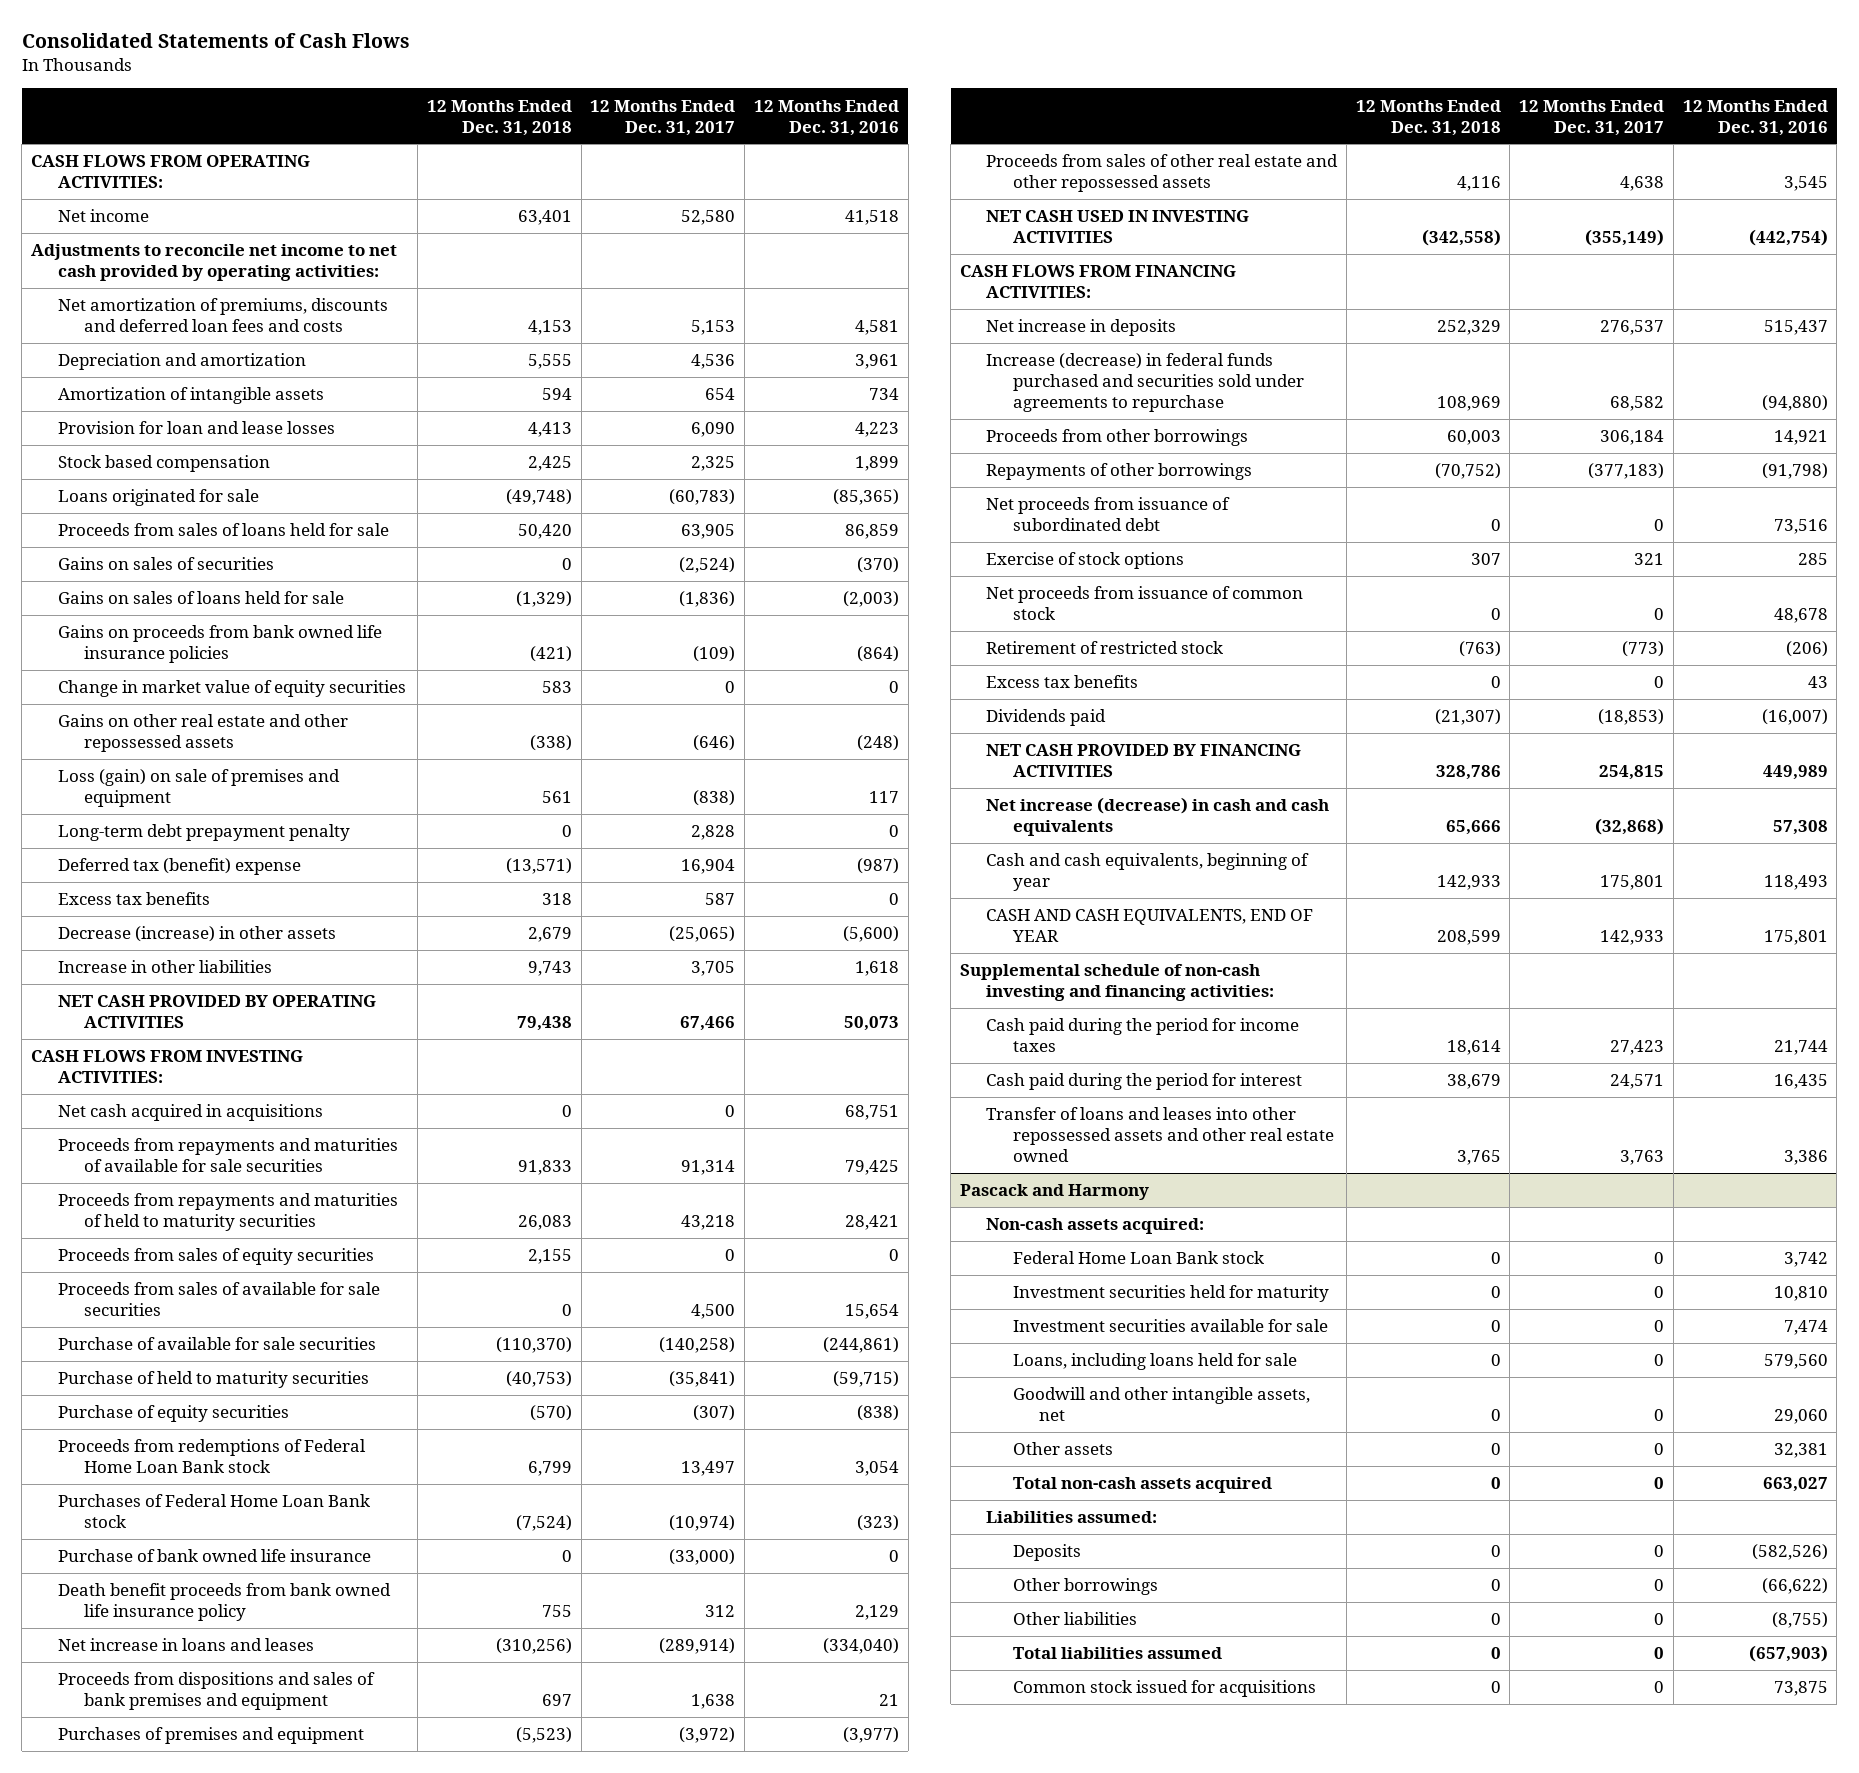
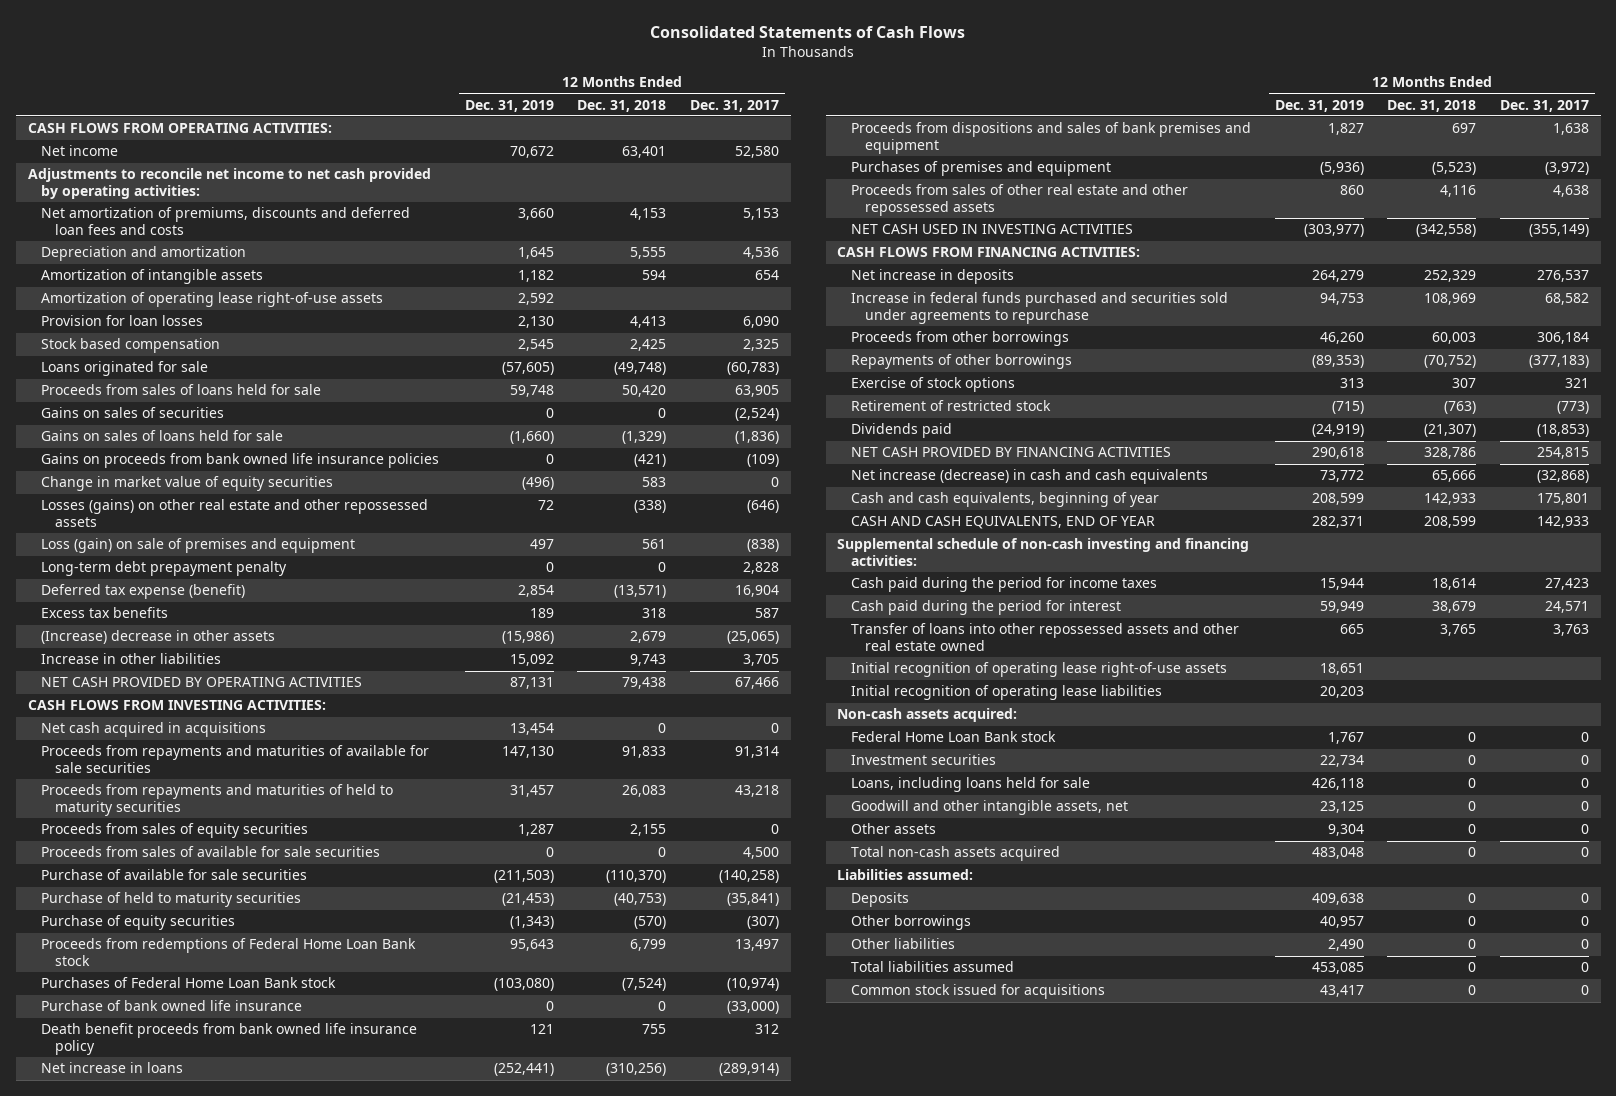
- | 12 Months Ended Dec. 31, 2018 | 12 Months Ended Dec. 31, 2017 | 12 Months Ended Dec. 31, 2016
+ | 12 Months Ended Dec. 31, 2019 | 12 Months Ended Dec. 31, 2018 | 12 Months Ended Dec. 31, 2017
- Provision for loan and lease losses | 4,413 | 6,090 | 4,223
+ Amortization of operating lease right-of-use assets | 2,592 | |
+ Provision for loan losses | 2,130 | 4,413 | 6,090
- Gains on other real estate and other repossessed assets | (338) | (646) | (248)
+ Losses (gains) on other real estate and other repossessed assets | 72 | (338) | (646)
- Deferred tax (benefit) expense | (13,571) | 16,904 | (987)
+ Deferred tax expense (benefit) | 2,854 | (13,571) | 16,904
- Decrease (increase) in other assets | 2,679 | (25,065) | (5,600)
+ (Increase) decrease in other assets | (15,986) | 2,679 | (25,065)
- Net increase in loans and leases | (310,256) | (289,914) | (334,040)
+ Net increase in loans | (252,441) | (310,256) | (289,914)
- Increase (decrease) in federal funds purchased and securities sold under agreements to repurchase | 108,969 | 68,582 | (94,880)
+ Increase in federal funds purchased and securities sold under agreements to repurchase | 94,753 | 108,969 | 68,582
- Net proceeds from issuance of subordinated debt | 0 | 0 | 73,516
- Net proceeds from issuance of common stock | 0 | 0 | 48,678
- Excess tax benefits | 0 | 0 | 43
- Transfer of loans and leases into other repossessed assets and other real estate owned | 3,765 | 3,763 | 3,386
- Pascack and Harmony
+ Transfer of loans into other repossessed assets and other real estate owned | 665 | 3,765 | 3,763
+ Initial recognition of operating lease right-of-use assets | 18,651 | |
+ Initial recognition of operating lease liabilities | 20,203 | |
- Investment securities held for maturity | 0 | 0 | 10,810
- Investment securities available for sale | 0 | 0 | 7,474
+ Investment securities | 22,734 | 0 | 0

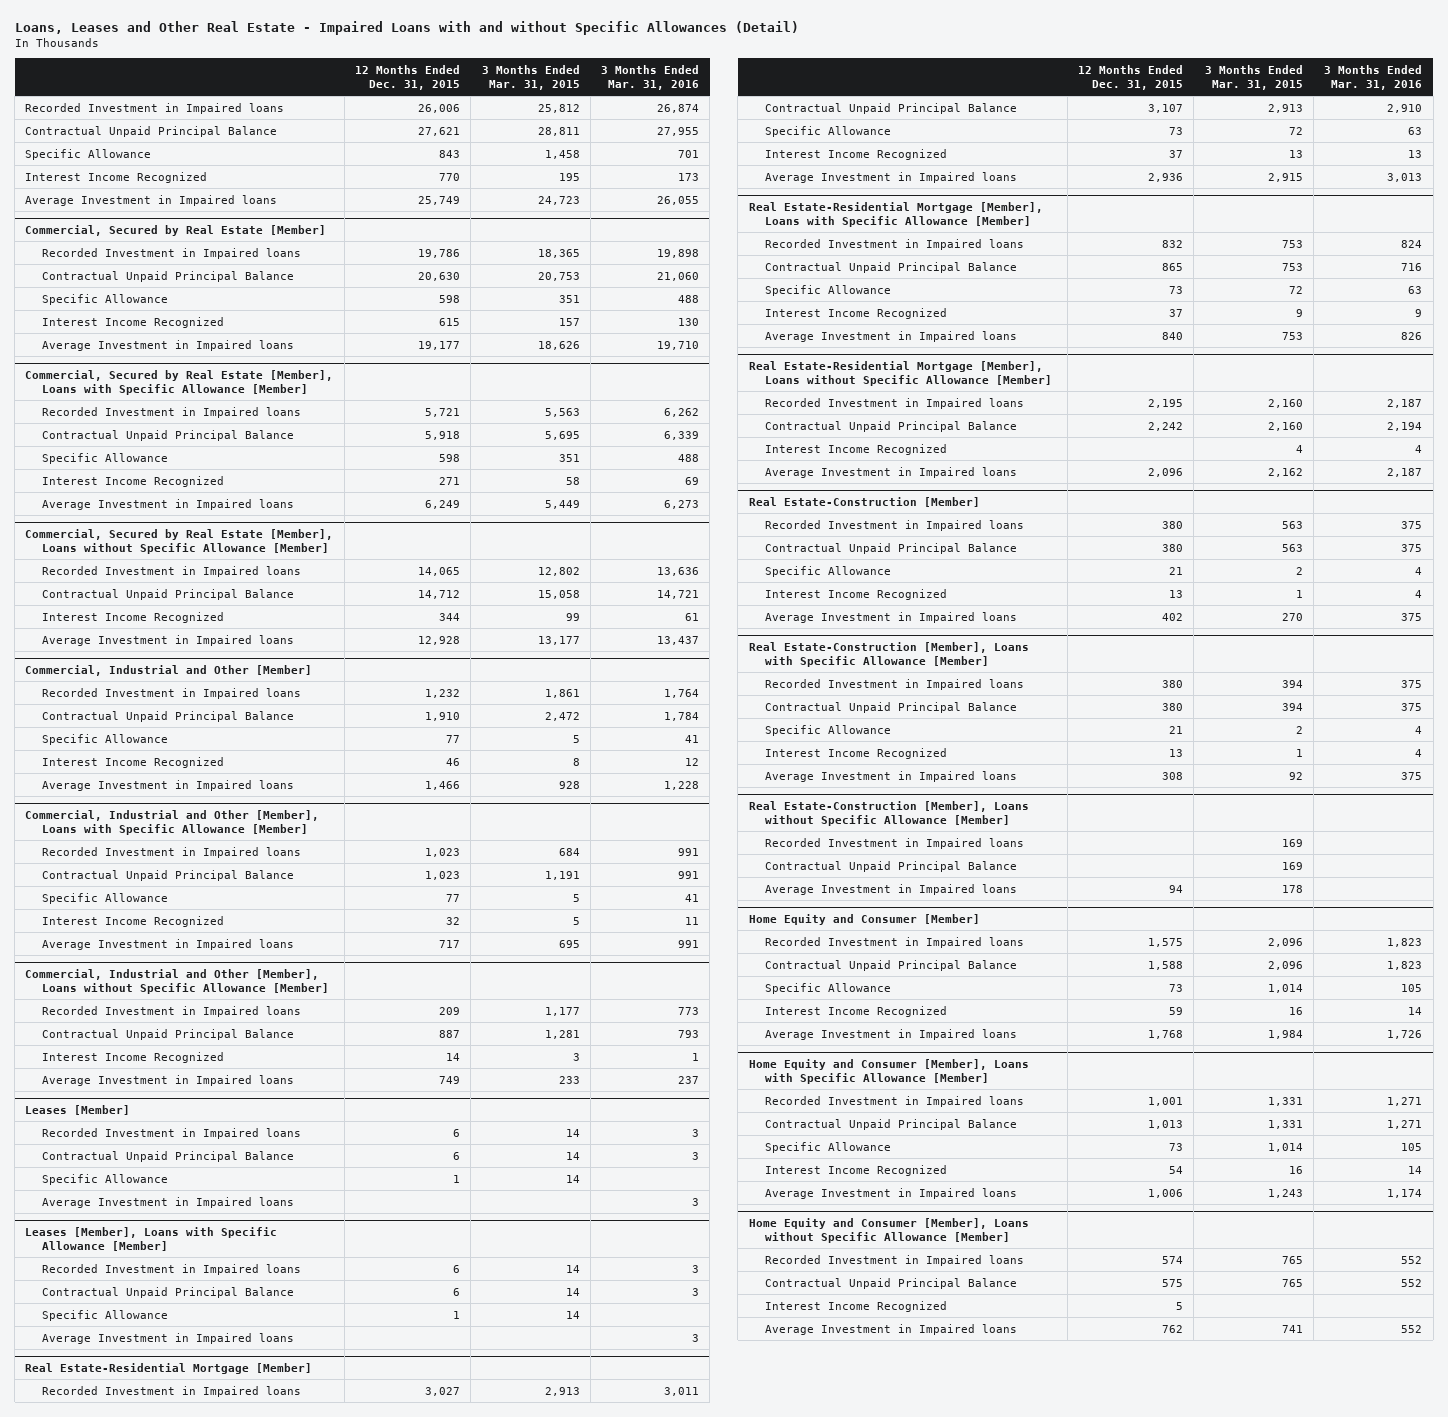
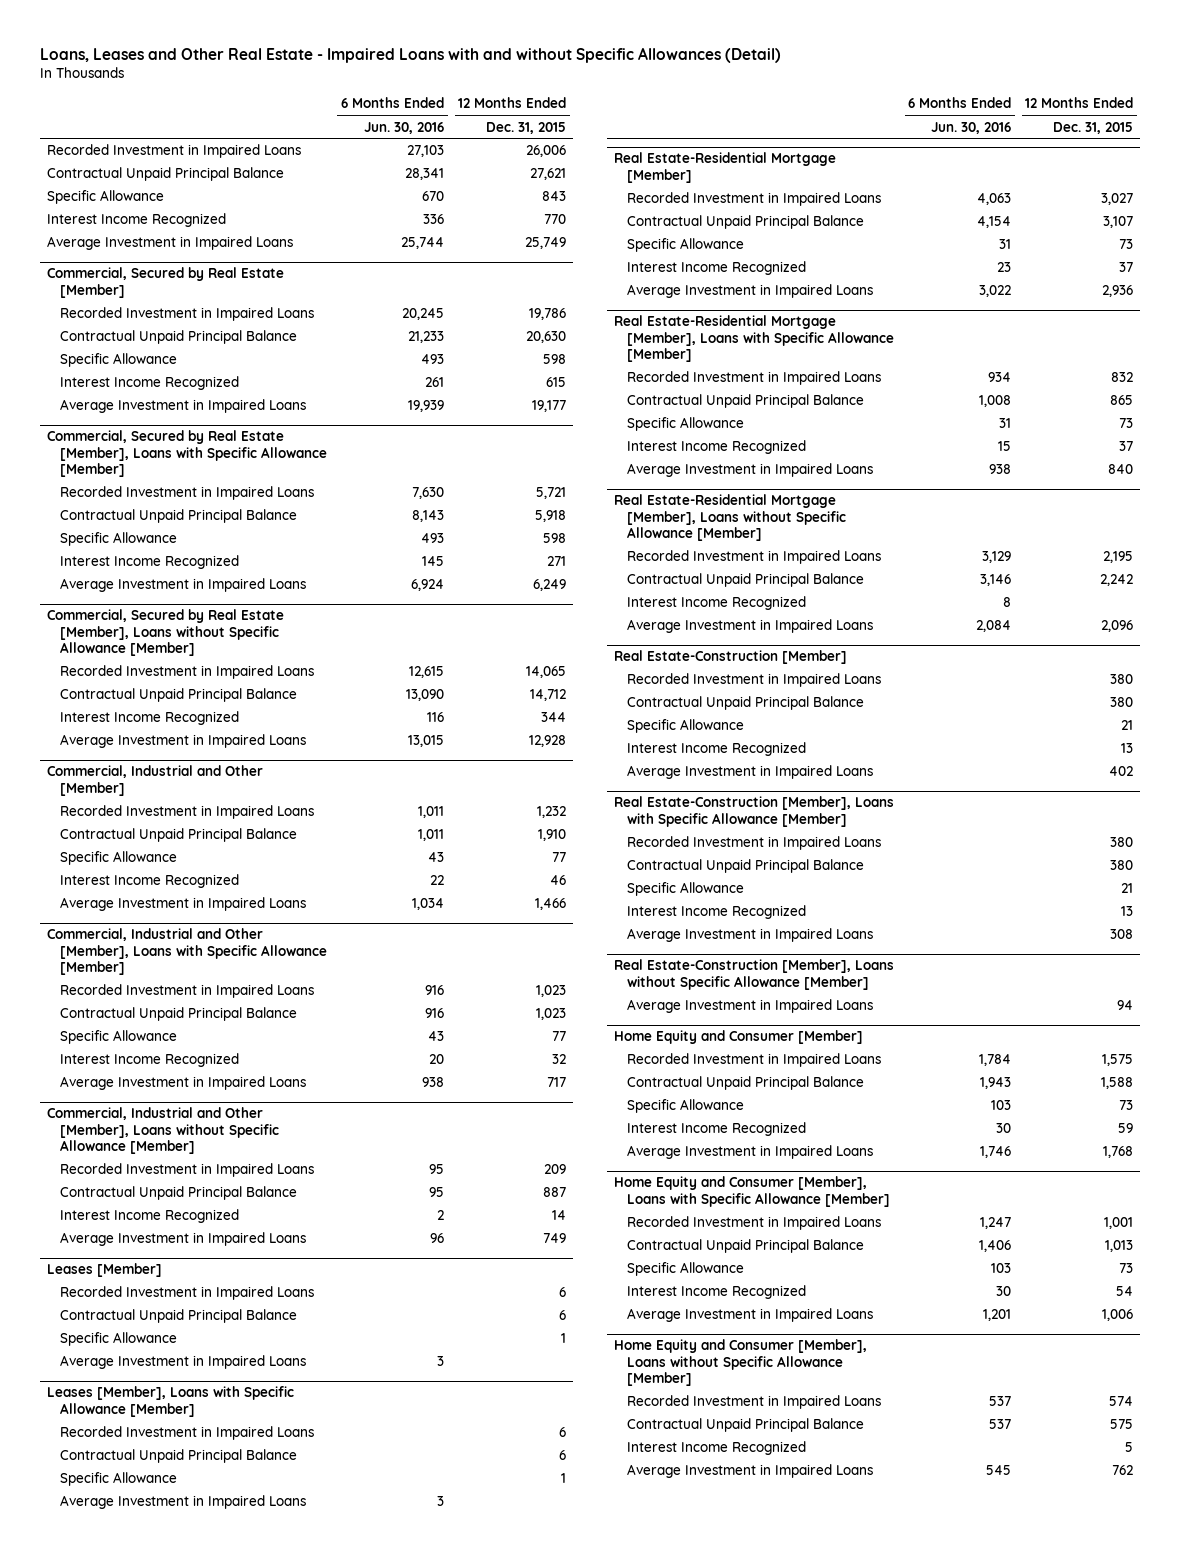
- | 12 Months Ended Dec. 31, 2015 | 3 Months Ended Mar. 31, 2015 | 3 Months Ended Mar. 31, 2016
+ | 6 Months Ended Jun. 30, 2016 | 12 Months Ended Dec. 31, 2015
- Recorded Investment in Impaired loans | 26,006 | 25,812 | 26,874
+ Recorded Investment in Impaired Loans | 27,103 | 26,006
- Average Investment in Impaired loans | 25,749 | 24,723 | 26,055
+ Average Investment in Impaired Loans | 25,744 | 25,749
@ Commercial, Secured by Real Estate [Member]
- Recorded Investment in Impaired loans | 19,786 | 18,365 | 19,898
+ Recorded Investment in Impaired Loans | 20,245 | 19,786
- Average Investment in Impaired loans | 19,177 | 18,626 | 19,710
+ Average Investment in Impaired Loans | 19,939 | 19,177
@ Commercial, Secured by Real Estate [Member], Loans with Specific Allowance [Member]
- Recorded Investment in Impaired loans | 5,721 | 5,563 | 6,262
+ Recorded Investment in Impaired Loans | 7,630 | 5,721
- Average Investment in Impaired loans | 6,249 | 5,449 | 6,273
+ Average Investment in Impaired Loans | 6,924 | 6,249
@ Commercial, Secured by Real Estate [Member], Loans without Specific Allowance [Member]
- Recorded Investment in Impaired loans | 14,065 | 12,802 | 13,636
+ Recorded Investment in Impaired Loans | 12,615 | 14,065
- Average Investment in Impaired loans | 12,928 | 13,177 | 13,437
+ Average Investment in Impaired Loans | 13,015 | 12,928
@ Commercial, Industrial and Other [Member]
- Recorded Investment in Impaired loans | 1,232 | 1,861 | 1,764
+ Recorded Investment in Impaired Loans | 1,011 | 1,232
- Average Investment in Impaired loans | 1,466 | 928 | 1,228
+ Average Investment in Impaired Loans | 1,034 | 1,466
@ Commercial, Industrial and Other [Member], Loans with Specific Allowance [Member]
- Recorded Investment in Impaired loans | 1,023 | 684 | 991
+ Recorded Investment in Impaired Loans | 916 | 1,023
- Average Investment in Impaired loans | 717 | 695 | 991
+ Average Investment in Impaired Loans | 938 | 717
@ Commercial, Industrial and Other [Member], Loans without Specific Allowance [Member]
- Recorded Investment in Impaired loans | 209 | 1,177 | 773
+ Recorded Investment in Impaired Loans | 95 | 209
- Average Investment in Impaired loans | 749 | 233 | 237
+ Average Investment in Impaired Loans | 96 | 749
@ Leases [Member]
- Recorded Investment in Impaired loans | 6 | 14 | 3
+ Recorded Investment in Impaired Loans | | 6
- Average Investment in Impaired loans | | | 3
+ Average Investment in Impaired Loans | 3 |
@ Leases [Member], Loans with Specific Allowance [Member]
- Recorded Investment in Impaired loans | 6 | 14 | 3
+ Recorded Investment in Impaired Loans | | 6
- Average Investment in Impaired loans | | | 3
+ Average Investment in Impaired Loans | 3 |
@ Real Estate-Residential Mortgage [Member]
- Recorded Investment in Impaired loans | 3,027 | 2,913 | 3,011
+ Recorded Investment in Impaired Loans | 4,063 | 3,027
- Average Investment in Impaired loans | 2,936 | 2,915 | 3,013
+ Average Investment in Impaired Loans | 3,022 | 2,936
@ Real Estate-Residential Mortgage [Member], Loans with Specific Allowance [Member]
- Recorded Investment in Impaired loans | 832 | 753 | 824
+ Recorded Investment in Impaired Loans | 934 | 832
- Average Investment in Impaired loans | 840 | 753 | 826
+ Average Investment in Impaired Loans | 938 | 840
@ Real Estate-Residential Mortgage [Member], Loans without Specific Allowance [Member]
- Recorded Investment in Impaired loans | 2,195 | 2,160 | 2,187
+ Recorded Investment in Impaired Loans | 3,129 | 2,195
- Average Investment in Impaired loans | 2,096 | 2,162 | 2,187
+ Average Investment in Impaired Loans | 2,084 | 2,096
@ Real Estate-Construction [Member]
- Recorded Investment in Impaired loans | 380 | 563 | 375
+ Recorded Investment in Impaired Loans | | 380
- Average Investment in Impaired loans | 402 | 270 | 375
+ Average Investment in Impaired Loans | | 402
@ Real Estate-Construction [Member], Loans with Specific Allowance [Member]
- Recorded Investment in Impaired loans | 380 | 394 | 375
+ Recorded Investment in Impaired Loans | | 380
- Average Investment in Impaired loans | 308 | 92 | 375
+ Average Investment in Impaired Loans | | 308
@ Real Estate-Construction [Member], Loans without Specific Allowance [Member]
- Recorded Investment in Impaired loans | | 169 |
- Contractual Unpaid Principal Balance | | 169 |
- Average Investment in Impaired loans | 94 | 178 |
+ Average Investment in Impaired Loans | | 94
@ Home Equity and Consumer [Member]
- Recorded Investment in Impaired loans | 1,575 | 2,096 | 1,823
+ Recorded Investment in Impaired Loans | 1,784 | 1,575
- Average Investment in Impaired loans | 1,768 | 1,984 | 1,726
+ Average Investment in Impaired Loans | 1,746 | 1,768
@ Home Equity and Consumer [Member], Loans with Specific Allowance [Member]
- Recorded Investment in Impaired loans | 1,001 | 1,331 | 1,271
+ Recorded Investment in Impaired Loans | 1,247 | 1,001
- Average Investment in Impaired loans | 1,006 | 1,243 | 1,174
+ Average Investment in Impaired Loans | 1,201 | 1,006
@ Home Equity and Consumer [Member], Loans without Specific Allowance [Member]
- Recorded Investment in Impaired loans | 574 | 765 | 552
+ Recorded Investment in Impaired Loans | 537 | 574
- Average Investment in Impaired loans | 762 | 741 | 552
+ Average Investment in Impaired Loans | 545 | 762

